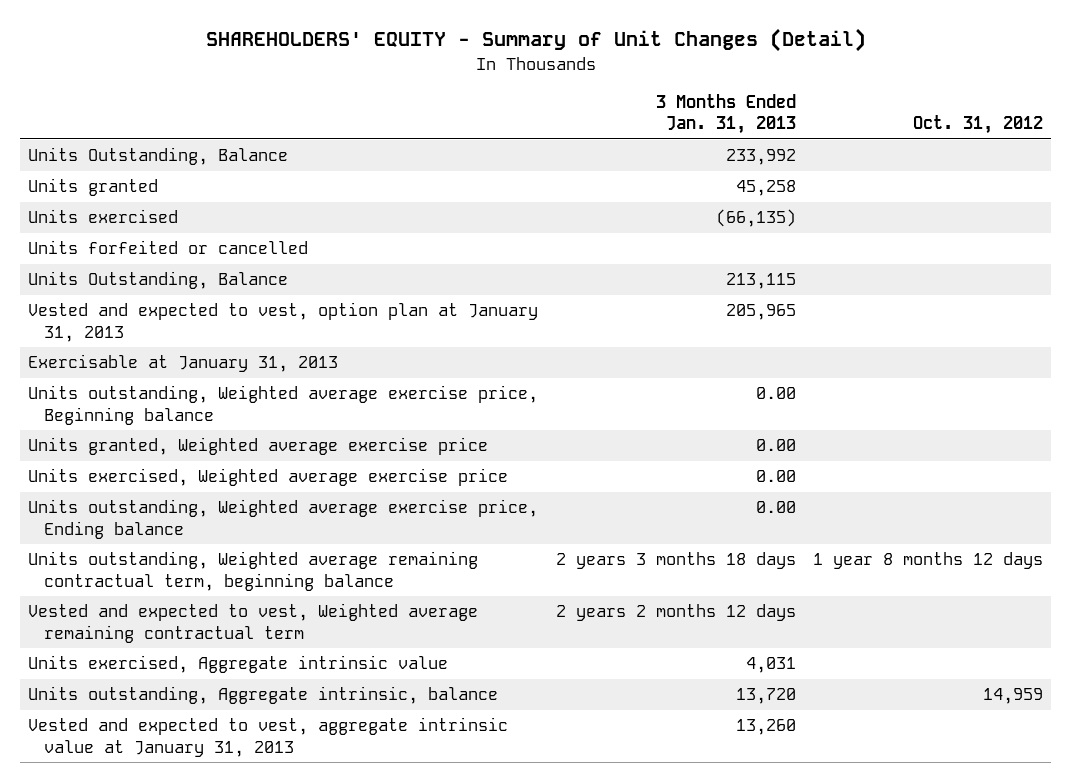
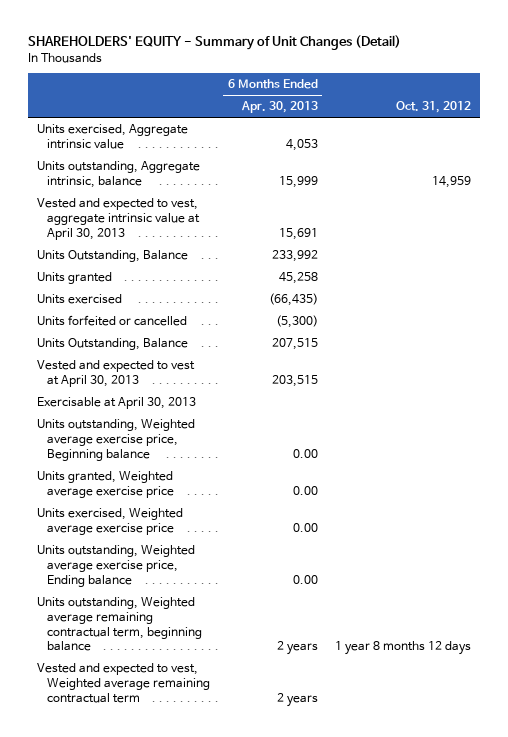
- | 3 Months Ended Jan. 31, 2013 | Oct. 31, 2012
+ | 6 Months Ended Apr. 30, 2013 | Oct. 31, 2012
moved up: Units exercised, Aggregate intrinsic value | 4,053 |
moved up: Units outstanding, Aggregate intrinsic, balance | 15,999 | 14,959
+ Vested and expected to vest, aggregate intrinsic value at April 30, 2013 | 15,691 |
- Vested and expected to vest, option plan at January 31, 2013 | 205,965 |
- Exercisable at January 31, 2013
+ Vested and expected to vest at April 30, 2013 | 203,515 |
+ Exercisable at April 30, 2013
- Vested and expected to vest, aggregate intrinsic value at January 31, 2013 | 13,260 |

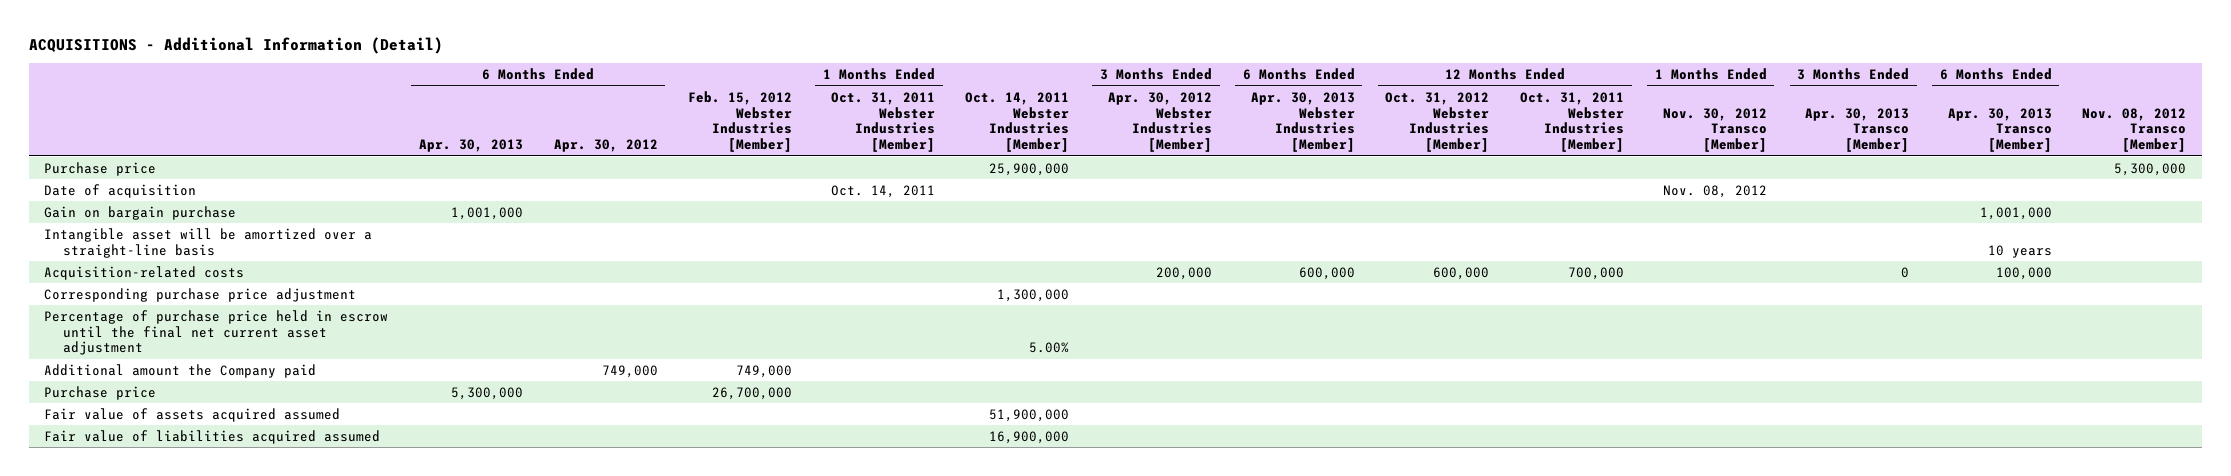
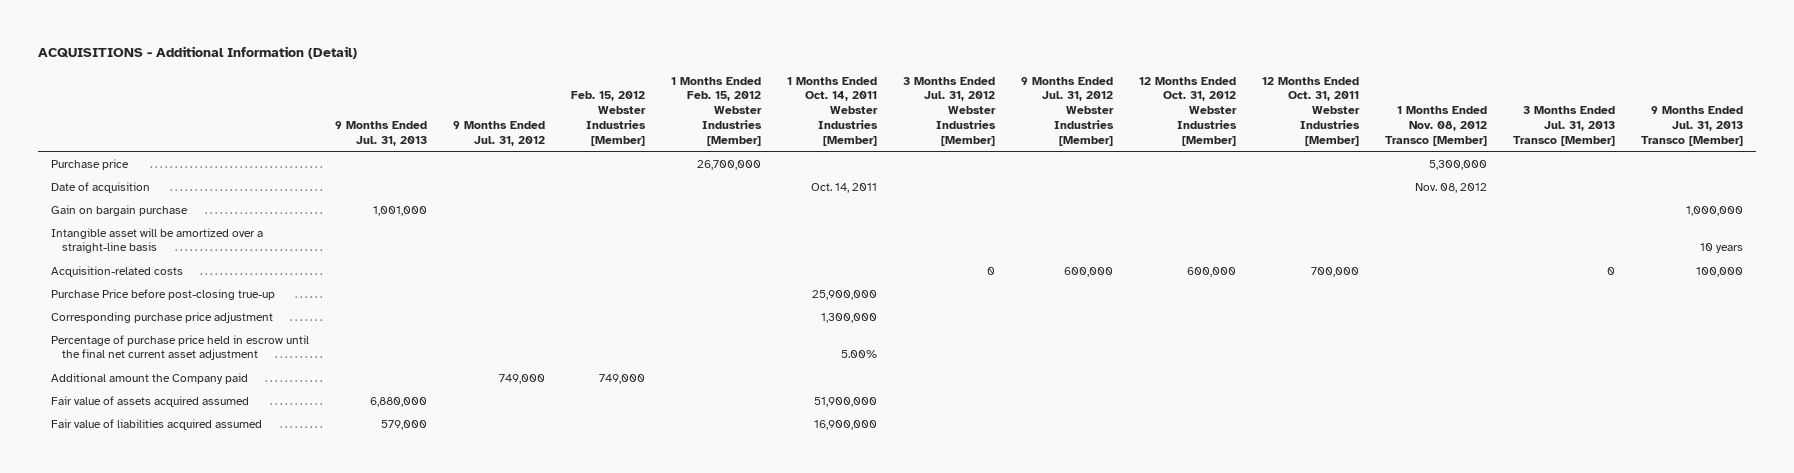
- | 6 Months Ended Apr. 30, 2013 | 6 Months Ended Apr. 30, 2012 | Feb. 15, 2012 Webster Industries [Member] | 1 Months Ended Oct. 31, 2011 Webster Industries [Member] | Oct. 14, 2011 Webster Industries [Member] | 3 Months Ended Apr. 30, 2012 Webster Industries [Member] | 6 Months Ended Apr. 30, 2013 Webster Industries [Member] | 12 Months Ended Oct. 31, 2012 Webster Industries [Member] | 12 Months Ended Oct. 31, 2011 Webster Industries [Member] | 1 Months Ended Nov. 30, 2012 Transco [Member] | 3 Months Ended Apr. 30, 2013 Transco [Member] | 6 Months Ended Apr. 30, 2013 Transco [Member] | Nov. 08, 2012 Transco [Member]
+ | 9 Months Ended Jul. 31, 2013 | 9 Months Ended Jul. 31, 2012 | Feb. 15, 2012 Webster Industries [Member] | 1 Months Ended Feb. 15, 2012 Webster Industries [Member] | 1 Months Ended Oct. 14, 2011 Webster Industries [Member] | 3 Months Ended Jul. 31, 2012 Webster Industries [Member] | 9 Months Ended Jul. 31, 2012 Webster Industries [Member] | 12 Months Ended Oct. 31, 2012 Webster Industries [Member] | 12 Months Ended Oct. 31, 2011 Webster Industries [Member] | 1 Months Ended Nov. 08, 2012 Transco [Member] | 3 Months Ended Jul. 31, 2013 Transco [Member] | 9 Months Ended Jul. 31, 2013 Transco [Member]
+ Purchase Price before post-closing true-up | | | | | 25,900,000 | | | | | | |
- Purchase price | 5,300,000 | | 26,700,000 | | | | | | | | | |

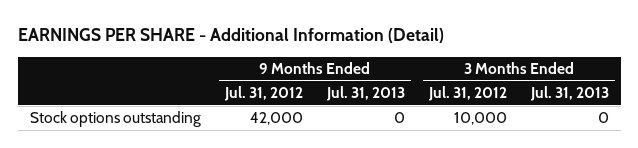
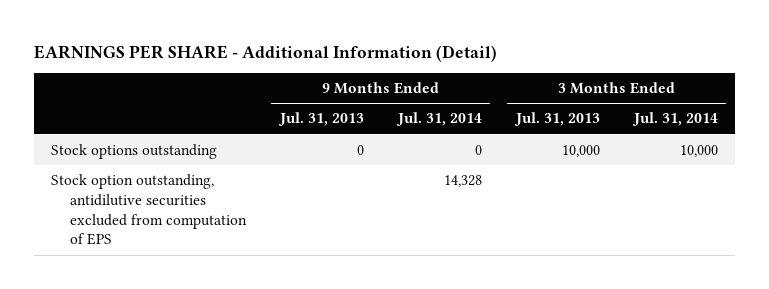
- | 9 Months Ended Jul. 31, 2012 | 9 Months Ended Jul. 31, 2013 | 3 Months Ended Jul. 31, 2012 | 3 Months Ended Jul. 31, 2013
+ | 9 Months Ended Jul. 31, 2013 | 9 Months Ended Jul. 31, 2014 | 3 Months Ended Jul. 31, 2013 | 3 Months Ended Jul. 31, 2014
- Stock options outstanding | 42,000 | 0 | 10,000 | 0
+ Stock options outstanding | 0 | 0 | 10,000 | 10,000
+ Stock option outstanding, antidilutive securities excluded from computation of EPS | | 14,328 | |

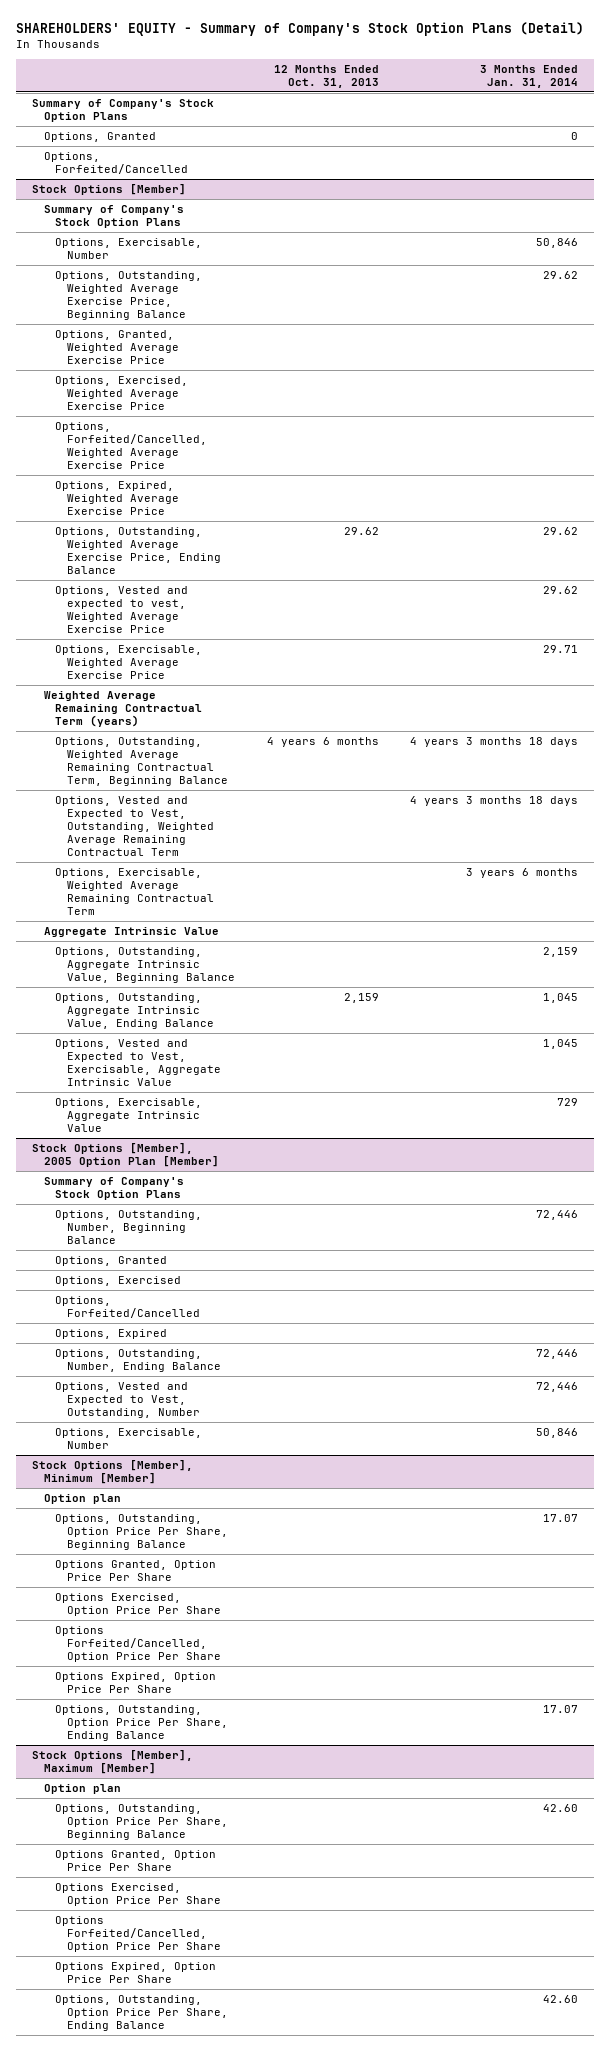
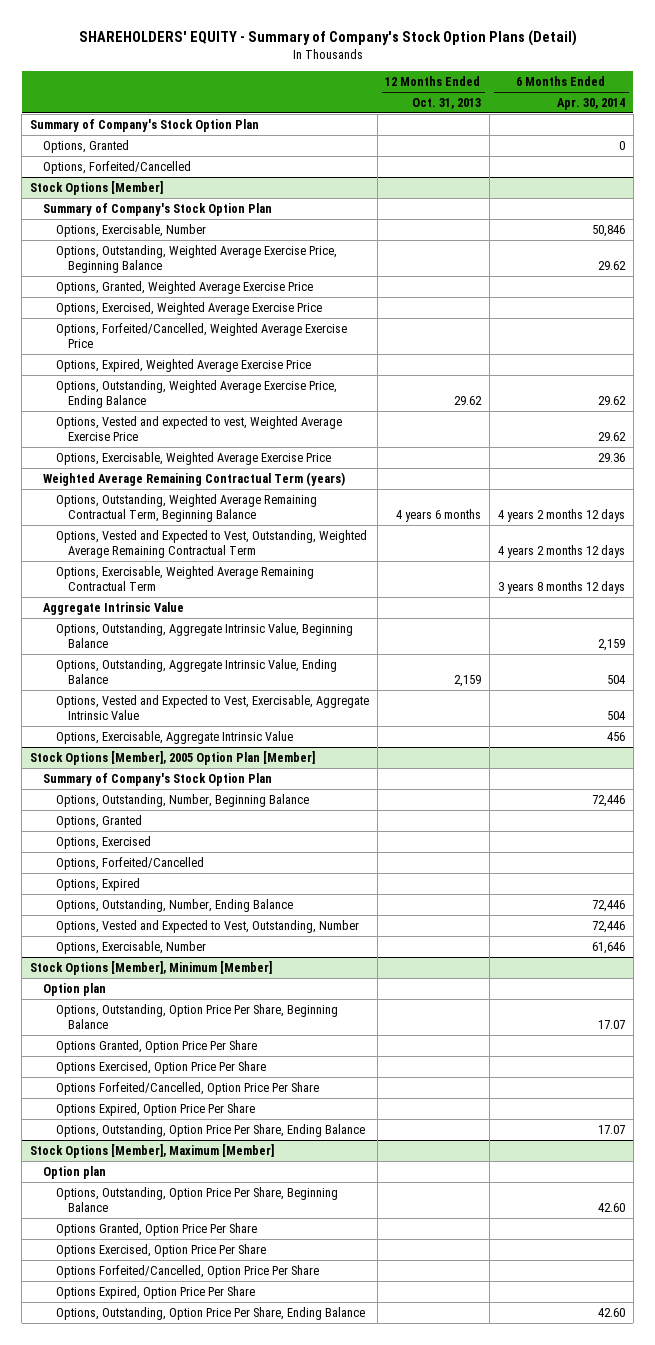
- | 12 Months Ended Oct. 31, 2013 | 3 Months Ended Jan. 31, 2014
+ | 12 Months Ended Oct. 31, 2013 | 6 Months Ended Apr. 30, 2014
- Summary of Company's Stock Option Plans
+ Summary of Company's Stock Option Plan
@ Stock Options [Member]
- Summary of Company's Stock Option Plans
+ Summary of Company's Stock Option Plan
@ Stock Options [Member], 2005 Option Plan [Member]
- Summary of Company's Stock Option Plans
+ Summary of Company's Stock Option Plan

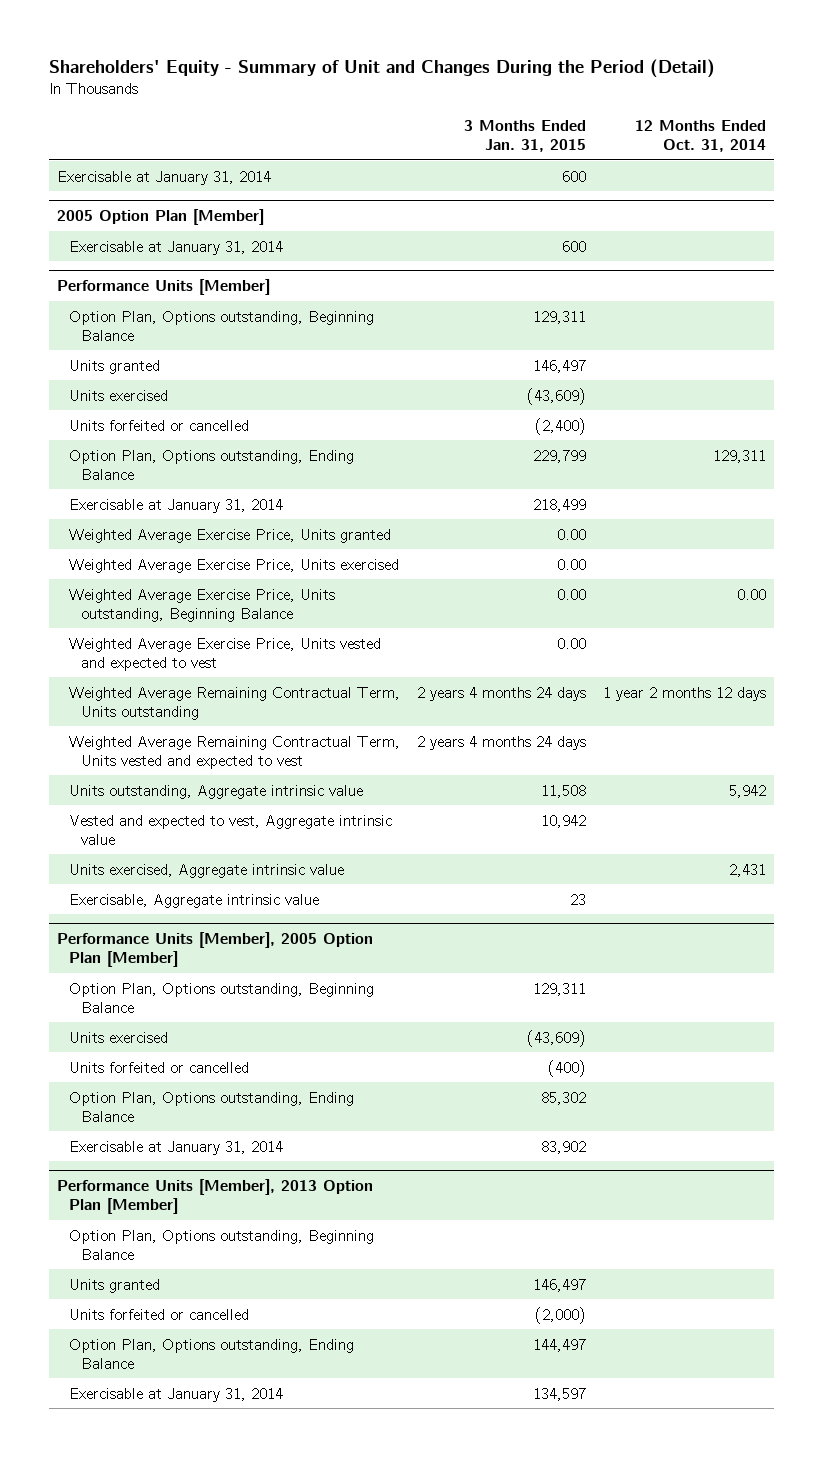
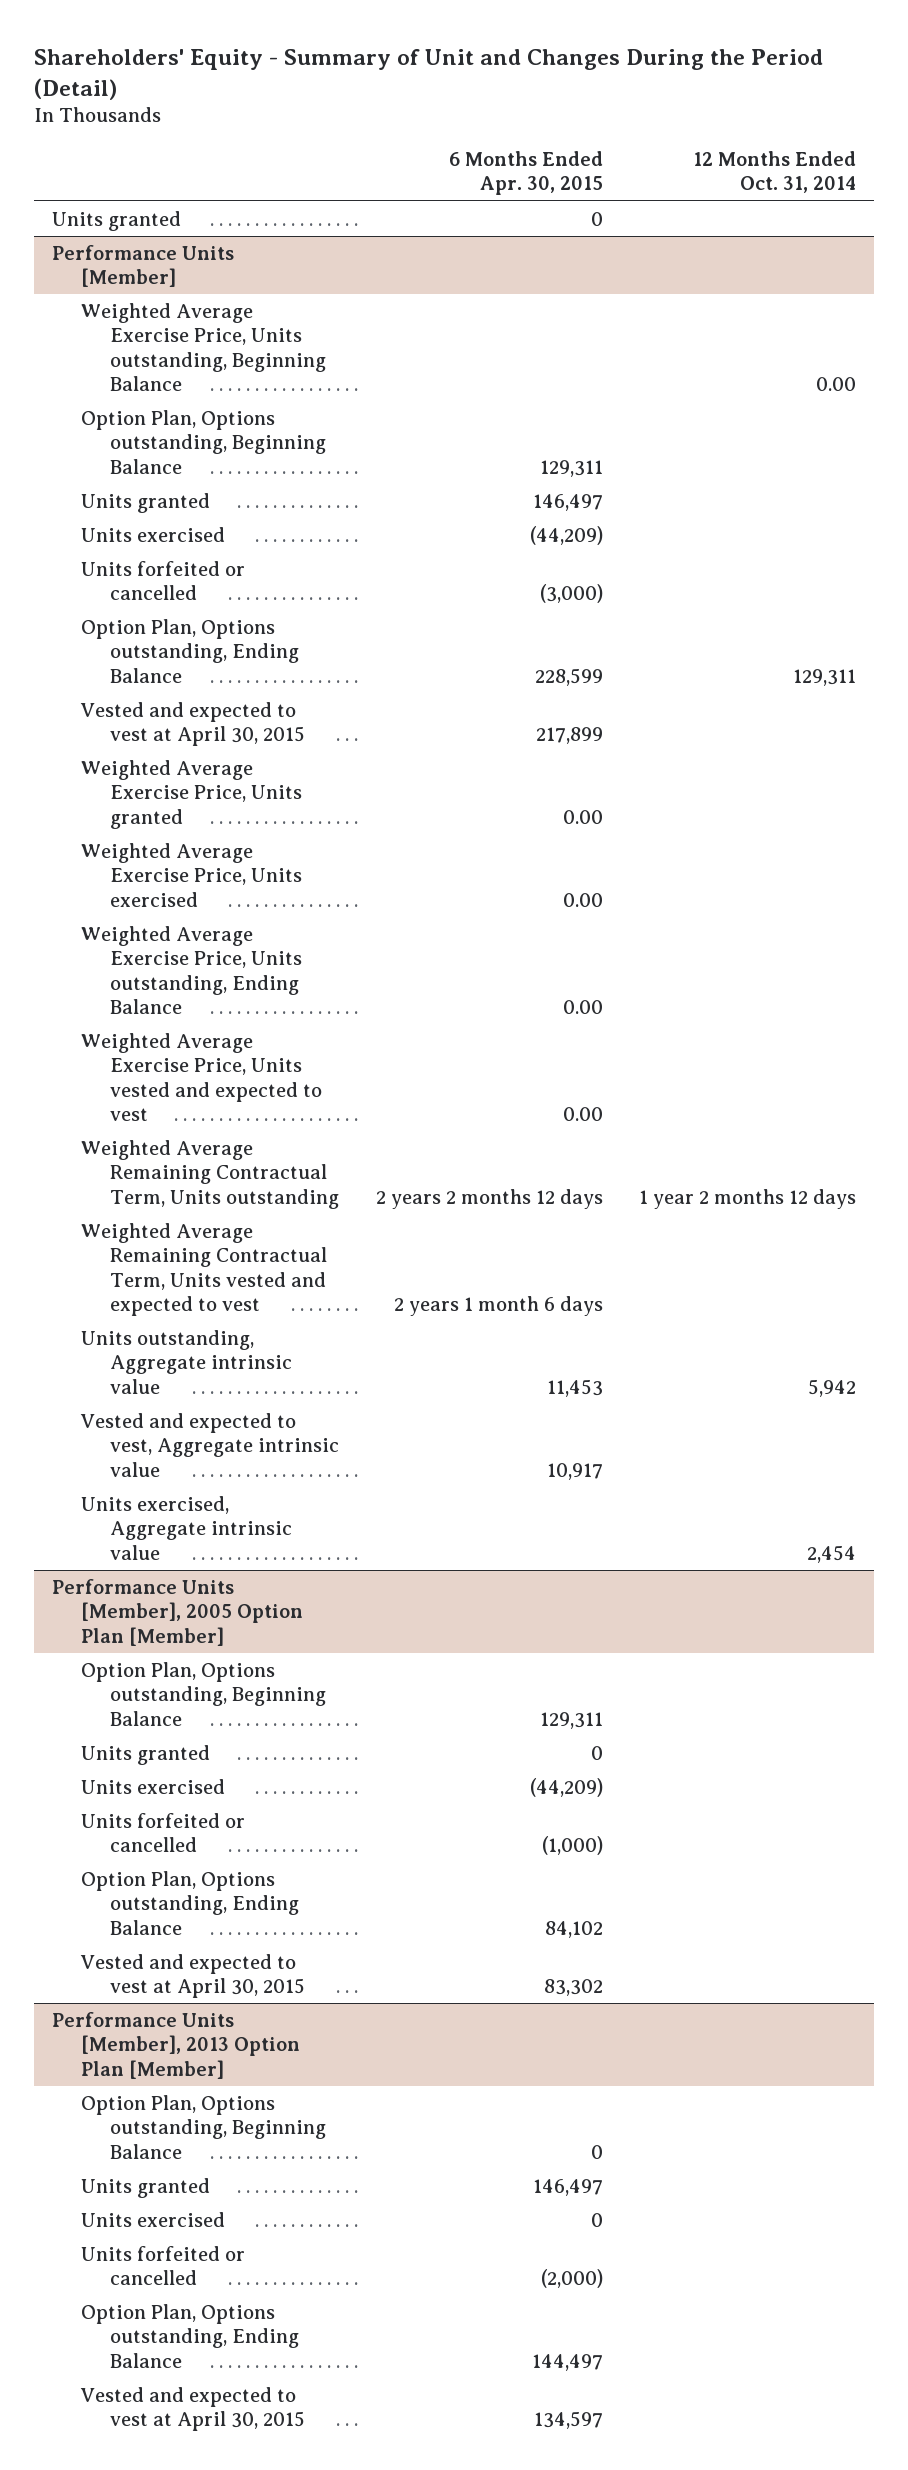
- | 3 Months Ended Jan. 31, 2015 | 12 Months Ended Oct. 31, 2014
+ | 6 Months Ended Apr. 30, 2015 | 12 Months Ended Oct. 31, 2014
- Exercisable at January 31, 2014 | 600 |
- 2005 Option Plan [Member]
- Exercisable at January 31, 2014 | 600 |
+ Units granted | 0 |
@ Performance Units [Member]
moved up: Weighted Average Exercise Price, Units outstanding, Beginning Balance | | 0.00
- Exercisable at January 31, 2014 | 218,499 |
+ Vested and expected to vest at April 30, 2015 | 217,899 |
+ Weighted Average Exercise Price, Units outstanding, Ending Balance | 0.00 |
- Units exercised, Aggregate intrinsic value | | 2,431
- Exercisable, Aggregate intrinsic value | 23 |
+ Units exercised, Aggregate intrinsic value | | 2,454
@ Performance Units [Member], 2005 Option Plan [Member]
+ Units granted | 0 |
- Exercisable at January 31, 2014 | 83,902 |
+ Vested and expected to vest at April 30, 2015 | 83,302 |
@ Performance Units [Member], 2013 Option Plan [Member]
+ Units exercised | 0 |
- Exercisable at January 31, 2014 | 134,597 |
+ Vested and expected to vest at April 30, 2015 | 134,597 |

